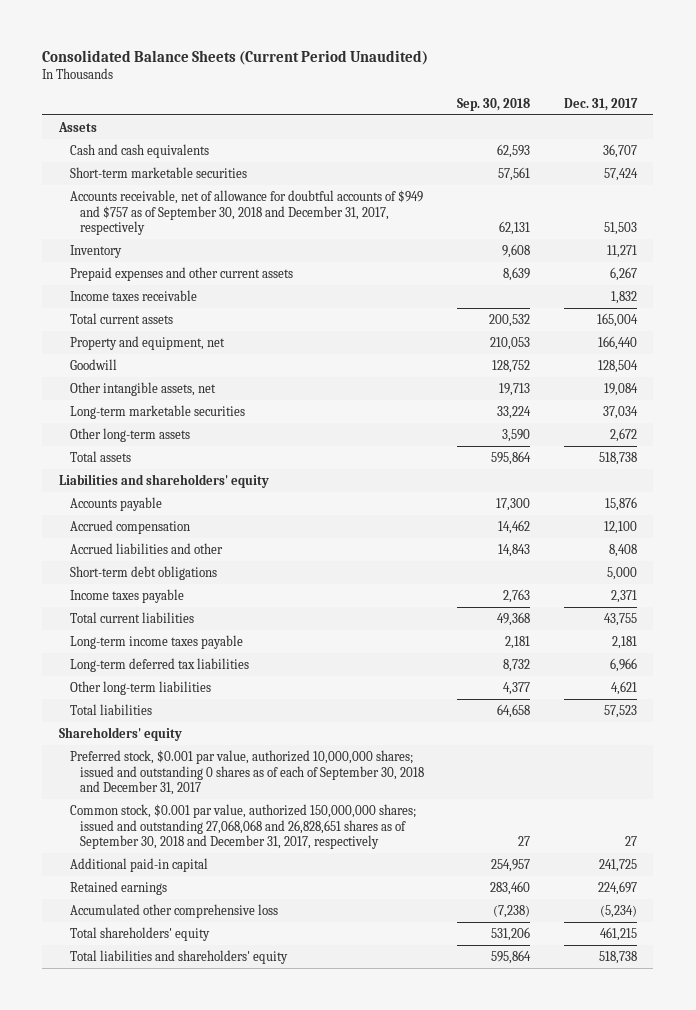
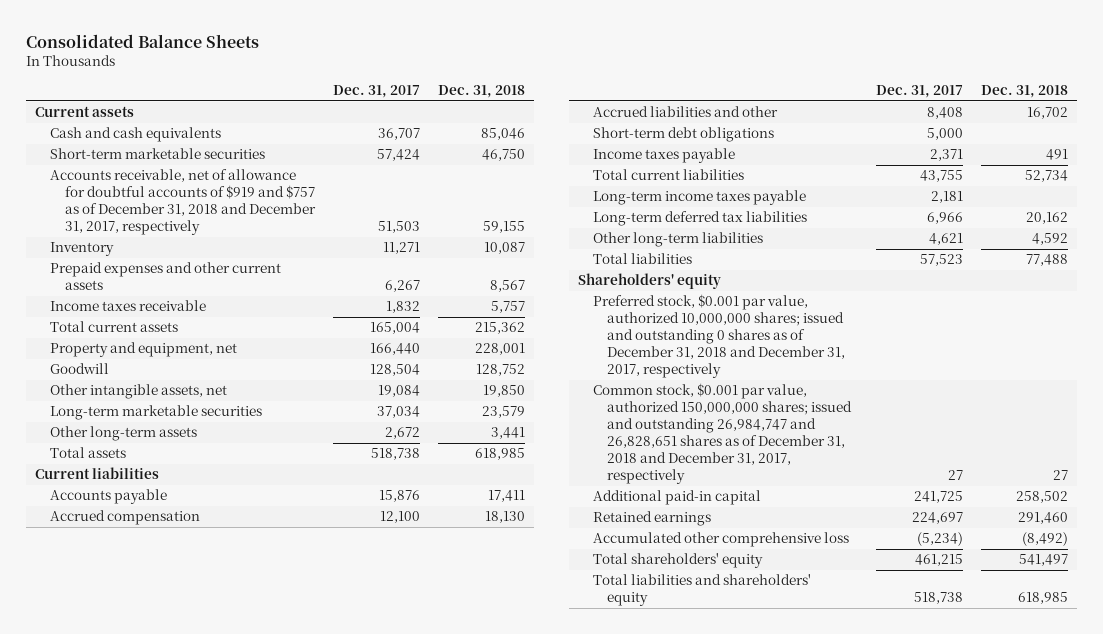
- Consolidated Balance Sheets (Current Period Unaudited)
+ Consolidated Balance Sheets
- | Sep. 30, 2018 | Dec. 31, 2017
+ | Dec. 31, 2017 | Dec. 31, 2018
- Assets
+ Current assets
- Accounts receivable, net of allowance for doubtful accounts of $949 and $757 as of September 30, 2018 and December 31, 2017, respectively | 62,131 | 51,503
+ Accounts receivable, net of allowance for doubtful accounts of $919 and $757 as of December 31, 2018 and December 31, 2017, respectively | 51,503 | 59,155
- Liabilities and shareholders' equity
+ Current liabilities
- Preferred stock, $0.001 par value, authorized 10,000,000 shares; issued and outstanding 0 shares as of each of September 30, 2018 and December 31, 2017
- Common stock, $0.001 par value, authorized 150,000,000 shares; issued and outstanding 27,068,068 and 26,828,651 shares as of September 30, 2018 and December 31, 2017, respectively | 27 | 27
+ Preferred stock, $0.001 par value, authorized 10,000,000 shares; issued and outstanding 0 shares as of December 31, 2018 and December 31, 2017, respectively
+ Common stock, $0.001 par value, authorized 150,000,000 shares; issued and outstanding 26,984,747 and 26,828,651 shares as of December 31, 2018 and December 31, 2017, respectively | 27 | 27

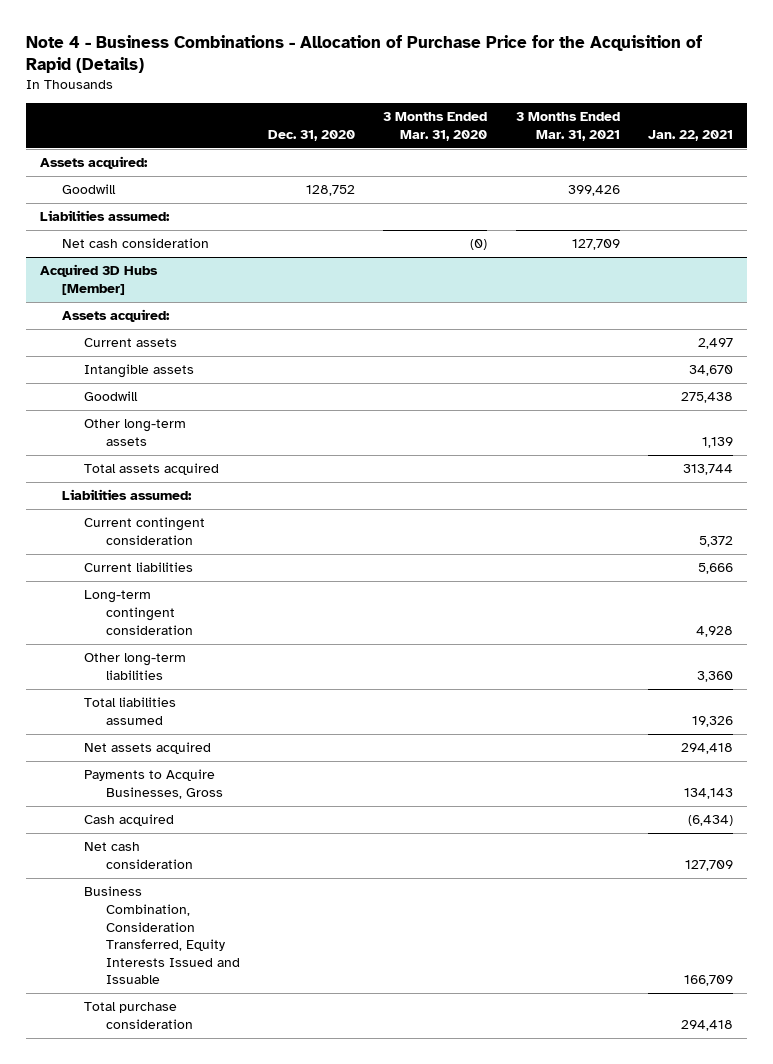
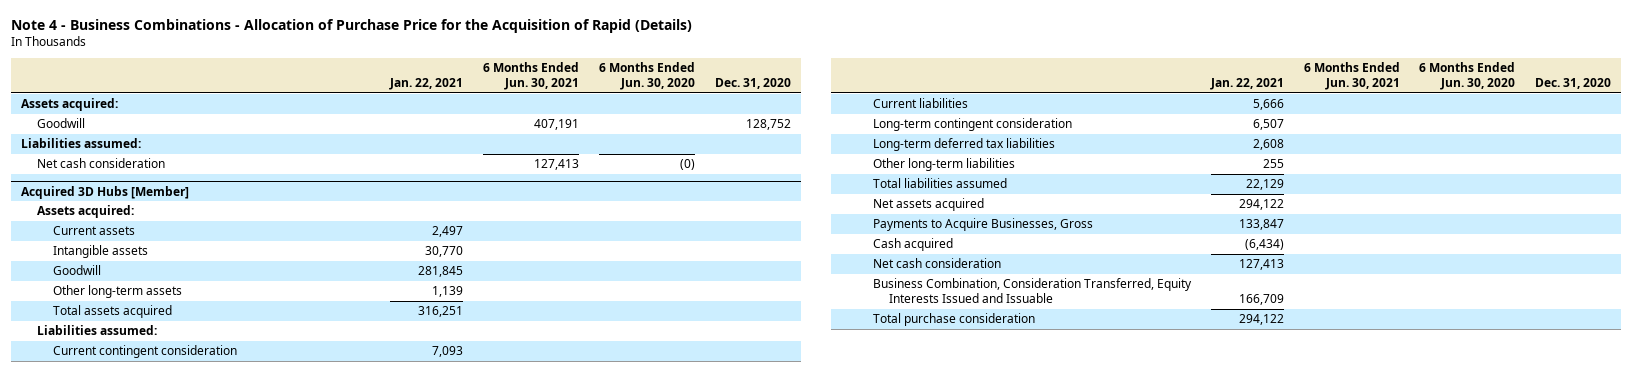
- | Dec. 31, 2020 | 3 Months Ended Mar. 31, 2020 | 3 Months Ended Mar. 31, 2021 | Jan. 22, 2021
+ | Jan. 22, 2021 | 6 Months Ended Jun. 30, 2021 | 6 Months Ended Jun. 30, 2020 | Dec. 31, 2020
@ Acquired 3D Hubs [Member]
- Intangible assets | | | | 34,670
- Goodwill | | | | 275,438
+ Intangible assets | 30,770 | | |
+ Goodwill | 281,845 | | |
- Total assets acquired | | | | 313,744
+ Total assets acquired | 316,251 | | |
- Current contingent consideration | | | | 5,372
+ Current contingent consideration | 7,093 | | |
- Long-term contingent consideration | | | | 4,928
- Other long-term liabilities | | | | 3,360
- Total liabilities assumed | | | | 19,326
- Net assets acquired | | | | 294,418
- Payments to Acquire Businesses, Gross | | | | 134,143
+ Long-term contingent consideration | 6,507 | | |
+ Long-term deferred tax liabilities | 2,608 | | |
+ Other long-term liabilities | 255 | | |
+ Total liabilities assumed | 22,129 | | |
+ Net assets acquired | 294,122 | | |
+ Payments to Acquire Businesses, Gross | 133,847 | | |
- Net cash consideration | | | | 127,709
+ Net cash consideration | 127,413 | | |
- Total purchase consideration | | | | 294,418
+ Total purchase consideration | 294,122 | | |

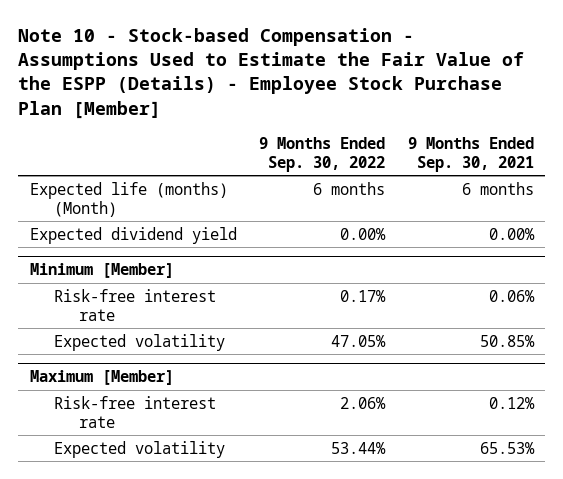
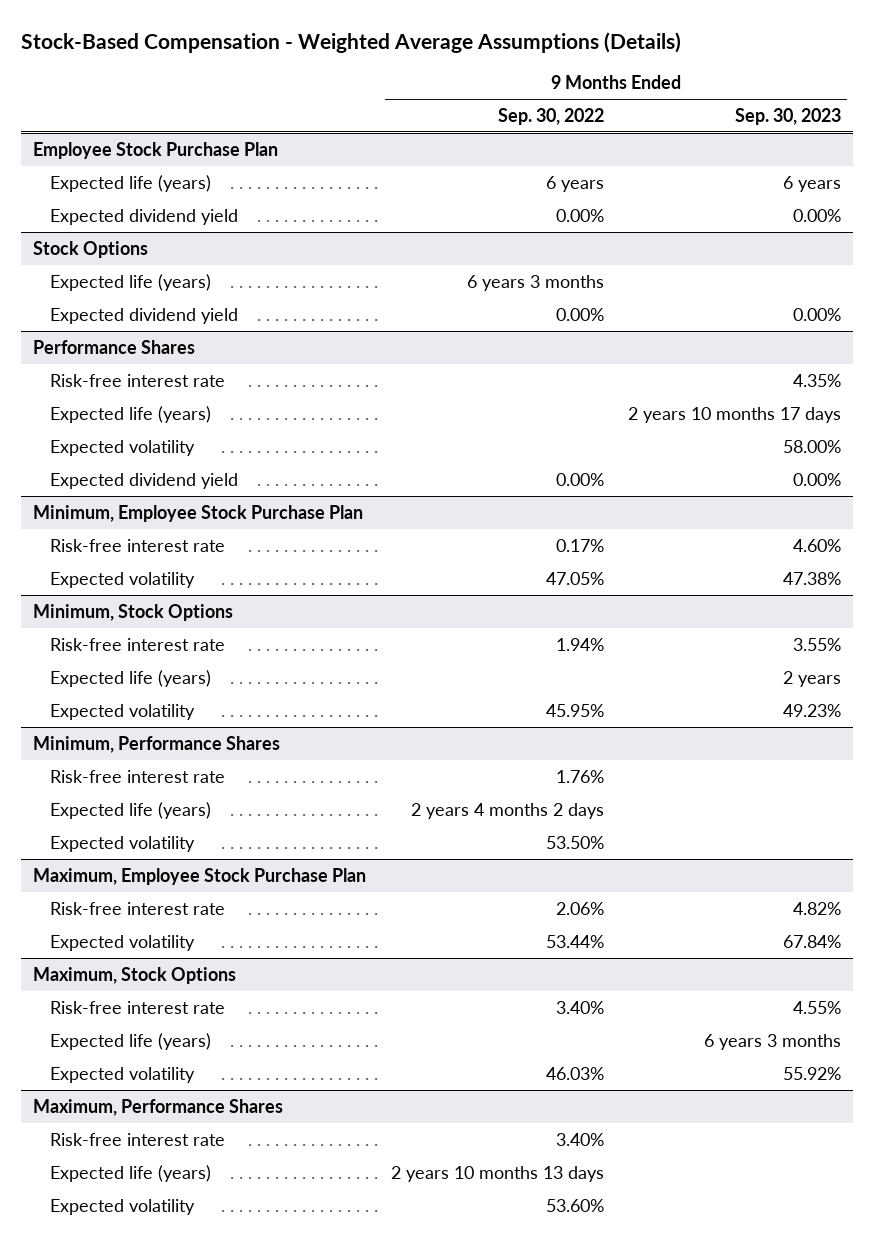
- Note 10 - Stock-based Compensation - Assumptions Used to Estimate the Fair Value of the ESPP (Details) - Employee Stock Purchase Plan [Member]
+ Stock-Based Compensation - Weighted Average Assumptions (Details)
- | 9 Months Ended Sep. 30, 2022 | 9 Months Ended Sep. 30, 2021
+ | 9 Months Ended Sep. 30, 2022 | 9 Months Ended Sep. 30, 2023
- Expected life (months) (Month) | 6 months | 6 months
+ Employee Stock Purchase Plan
+ Expected life (years) | 6 years | 6 years
- Minimum [Member]
+ Stock Options
+ Expected life (years) | 6 years 3 months |
+ Expected dividend yield | 0.00% | 0.00%
+ Performance Shares
+ Risk-free interest rate | | 4.35%
+ Expected life (years) | | 2 years 10 months 17 days
+ Expected volatility | | 58.00%
+ Expected dividend yield | 0.00% | 0.00%
+ Minimum, Employee Stock Purchase Plan
- Maximum [Member]
+ Minimum, Stock Options
+ Risk-free interest rate | 1.94% | 3.55%
+ Expected life (years) | | 2 years
+ Expected volatility | 45.95% | 49.23%
+ Minimum, Performance Shares
+ Risk-free interest rate | 1.76% |
+ Expected life (years) | 2 years 4 months 2 days |
+ Expected volatility | 53.50% |
+ Maximum, Employee Stock Purchase Plan
+ Maximum, Stock Options
+ Risk-free interest rate | 3.40% | 4.55%
+ Expected life (years) | | 6 years 3 months
+ Expected volatility | 46.03% | 55.92%
+ Maximum, Performance Shares
+ Risk-free interest rate | 3.40% |
+ Expected life (years) | 2 years 10 months 13 days |
+ Expected volatility | 53.60% |

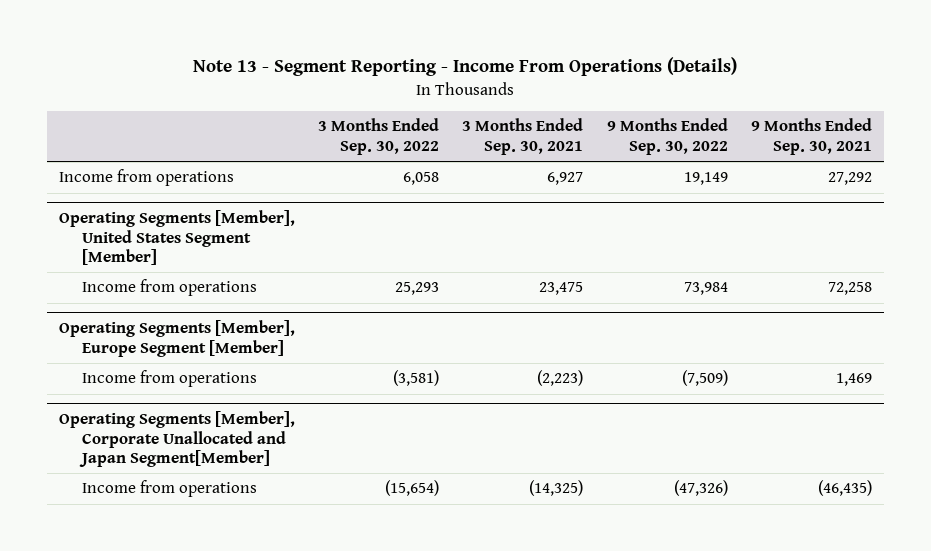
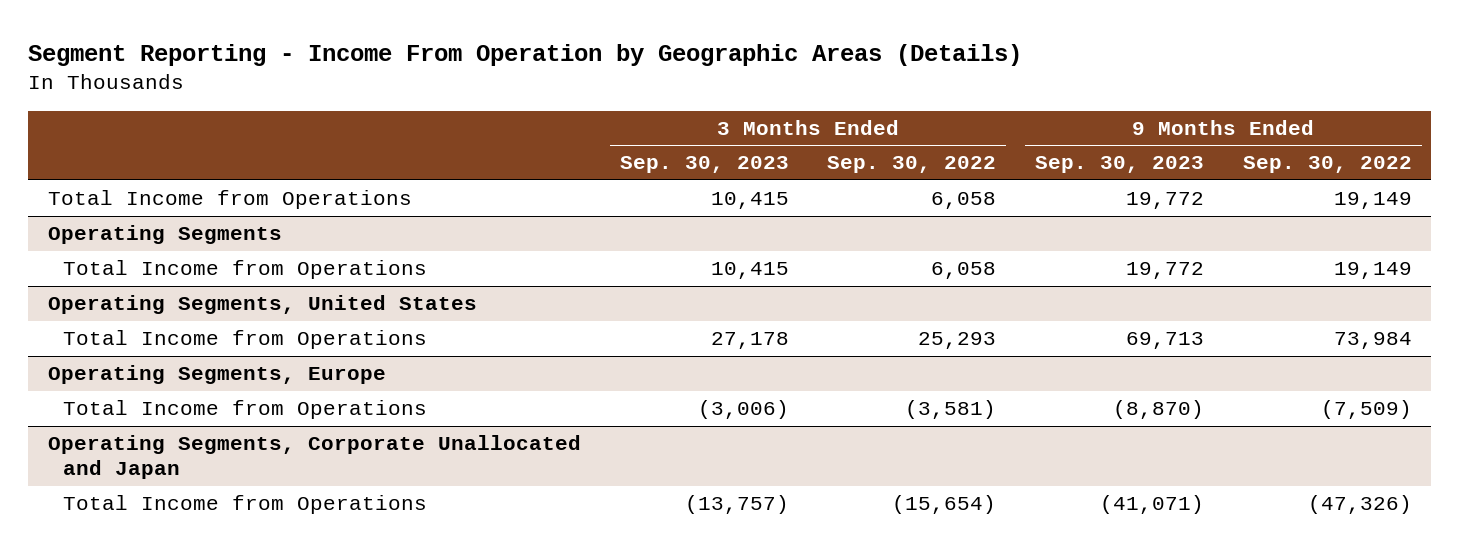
- Note 13 - Segment Reporting - Income From Operations (Details)
+ Segment Reporting - Income From Operation by Geographic Areas (Details)
- | 3 Months Ended Sep. 30, 2022 | 3 Months Ended Sep. 30, 2021 | 9 Months Ended Sep. 30, 2022 | 9 Months Ended Sep. 30, 2021
+ | 3 Months Ended Sep. 30, 2023 | 3 Months Ended Sep. 30, 2022 | 9 Months Ended Sep. 30, 2023 | 9 Months Ended Sep. 30, 2022
- Income from operations | 6,058 | 6,927 | 19,149 | 27,292
- Operating Segments [Member], United States Segment [Member]
- Income from operations | 25,293 | 23,475 | 73,984 | 72,258
- Operating Segments [Member], Europe Segment [Member]
- Income from operations | (3,581) | (2,223) | (7,509) | 1,469
- Operating Segments [Member], Corporate Unallocated and Japan Segment[Member]
- Income from operations | (15,654) | (14,325) | (47,326) | (46,435)
+ Total Income from Operations | 10,415 | 6,058 | 19,772 | 19,149
+ Operating Segments
+ Total Income from Operations | 10,415 | 6,058 | 19,772 | 19,149
+ Operating Segments, United States
+ Total Income from Operations | 27,178 | 25,293 | 69,713 | 73,984
+ Operating Segments, Europe
+ Total Income from Operations | (3,006) | (3,581) | (8,870) | (7,509)
+ Operating Segments, Corporate Unallocated and Japan
+ Total Income from Operations | (13,757) | (15,654) | (41,071) | (47,326)

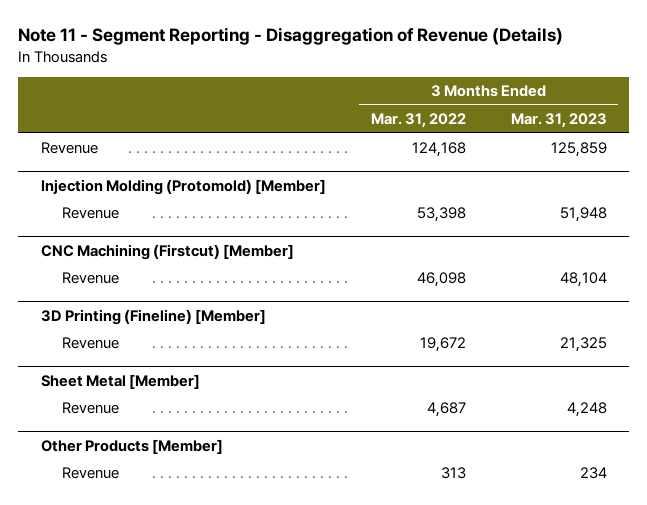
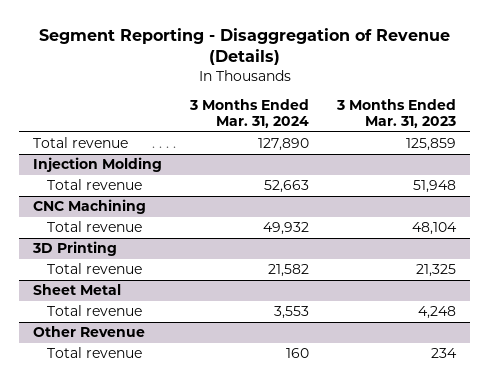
- Note 11 - Segment Reporting - Disaggregation of Revenue (Details)
+ Segment Reporting - Disaggregation of Revenue (Details)
- | 3 Months Ended Mar. 31, 2022 | 3 Months Ended Mar. 31, 2023
+ | 3 Months Ended Mar. 31, 2024 | 3 Months Ended Mar. 31, 2023
- Revenue | 124,168 | 125,859
- Injection Molding (Protomold) [Member]
- Revenue | 53,398 | 51,948
- CNC Machining (Firstcut) [Member]
- Revenue | 46,098 | 48,104
- 3D Printing (Fineline) [Member]
- Revenue | 19,672 | 21,325
- Sheet Metal [Member]
- Revenue | 4,687 | 4,248
- Other Products [Member]
- Revenue | 313 | 234
+ Total revenue | 127,890 | 125,859
+ Injection Molding
+ Total revenue | 52,663 | 51,948
+ CNC Machining
+ Total revenue | 49,932 | 48,104
+ 3D Printing
+ Total revenue | 21,582 | 21,325
+ Sheet Metal
+ Total revenue | 3,553 | 4,248
+ Other Revenue
+ Total revenue | 160 | 234

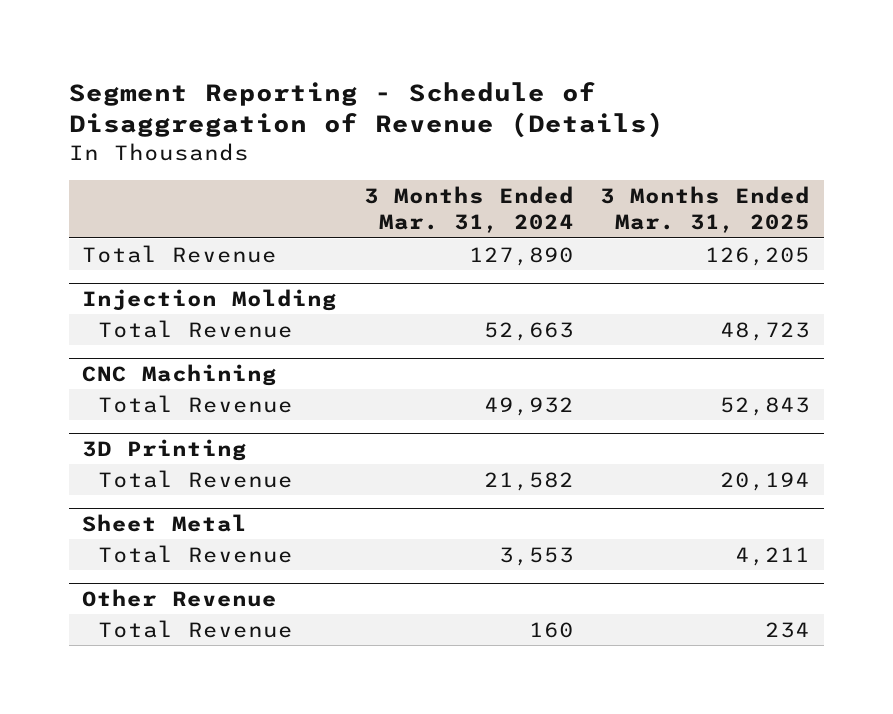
- Segment Reporting - Disaggregation of Revenue (Details)
+ Segment Reporting - Schedule of Disaggregation of Revenue (Details)
- | 3 Months Ended Mar. 31, 2024 | 3 Months Ended Mar. 31, 2023
+ | 3 Months Ended Mar. 31, 2024 | 3 Months Ended Mar. 31, 2025
- Total revenue | 127,890 | 125,859
+ Total Revenue | 127,890 | 126,205
@ Injection Molding
- Total revenue | 52,663 | 51,948
+ Total Revenue | 52,663 | 48,723
@ CNC Machining
- Total revenue | 49,932 | 48,104
+ Total Revenue | 49,932 | 52,843
@ 3D Printing
- Total revenue | 21,582 | 21,325
+ Total Revenue | 21,582 | 20,194
@ Sheet Metal
- Total revenue | 3,553 | 4,248
+ Total Revenue | 3,553 | 4,211
@ Other Revenue
- Total revenue | 160 | 234
+ Total Revenue | 160 | 234

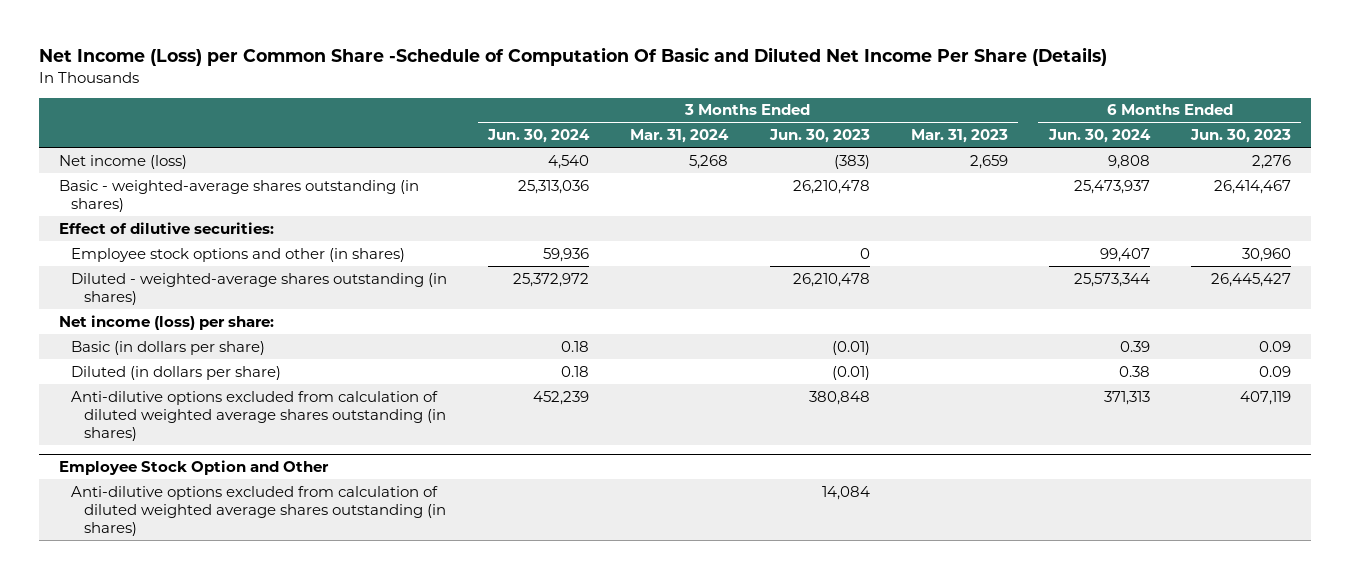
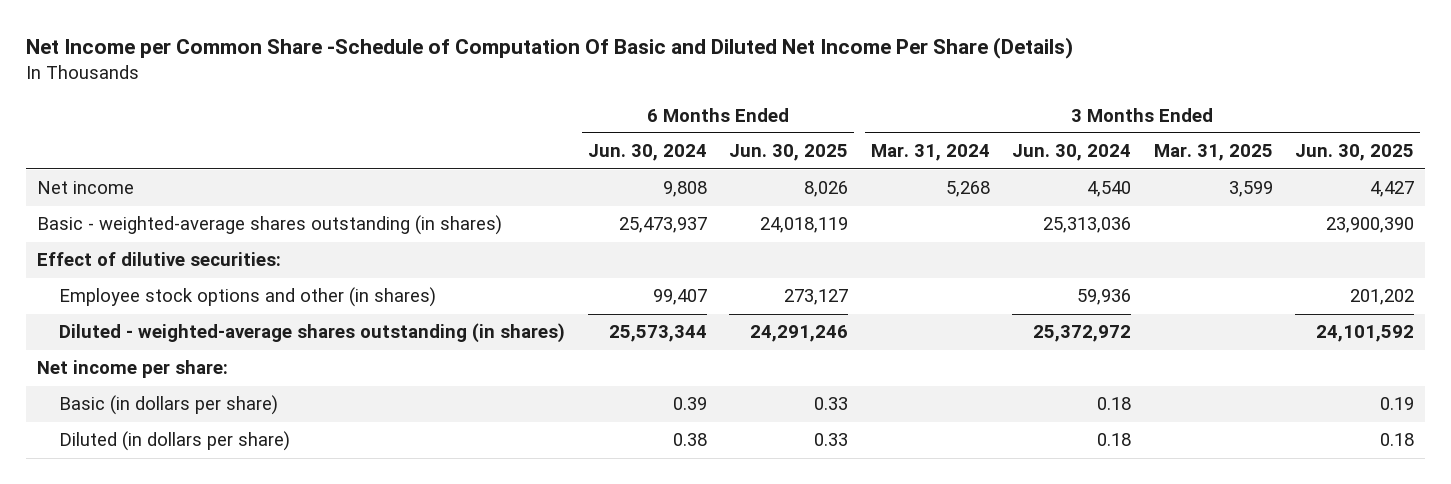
- Net Income (Loss) per Common Share -Schedule of Computation Of Basic and Diluted Net Income Per Share (Details)
+ Net Income per Common Share -Schedule of Computation Of Basic and Diluted Net Income Per Share (Details)
- | 3 Months Ended Jun. 30, 2024 | 3 Months Ended Mar. 31, 2024 | 3 Months Ended Jun. 30, 2023 | 3 Months Ended Mar. 31, 2023 | 6 Months Ended Jun. 30, 2024 | 6 Months Ended Jun. 30, 2023
+ | 6 Months Ended Jun. 30, 2024 | 6 Months Ended Jun. 30, 2025 | 3 Months Ended Mar. 31, 2024 | 3 Months Ended Jun. 30, 2024 | 3 Months Ended Mar. 31, 2025 | 3 Months Ended Jun. 30, 2025
- Net income (loss) | 4,540 | 5,268 | (383) | 2,659 | 9,808 | 2,276
+ Net income | 9,808 | 8,026 | 5,268 | 4,540 | 3,599 | 4,427
- Net income (loss) per share:
+ Net income per share:
- Anti-dilutive options excluded from calculation of diluted weighted average shares outstanding (in shares) | 452,239 | | 380,848 | | 371,313 | 407,119
- Employee Stock Option and Other
- Anti-dilutive options excluded from calculation of diluted weighted average shares outstanding (in shares) | | | 14,084 | | |

